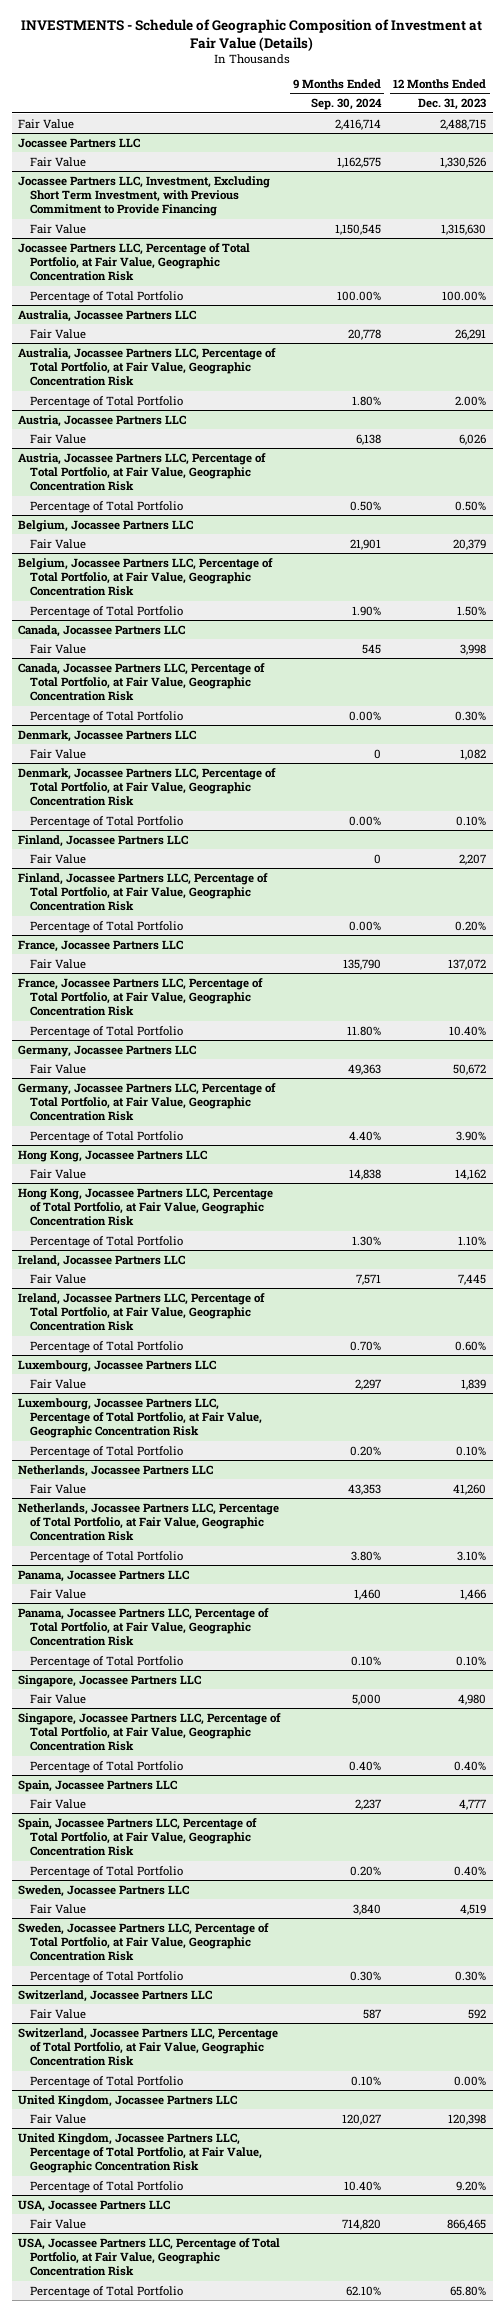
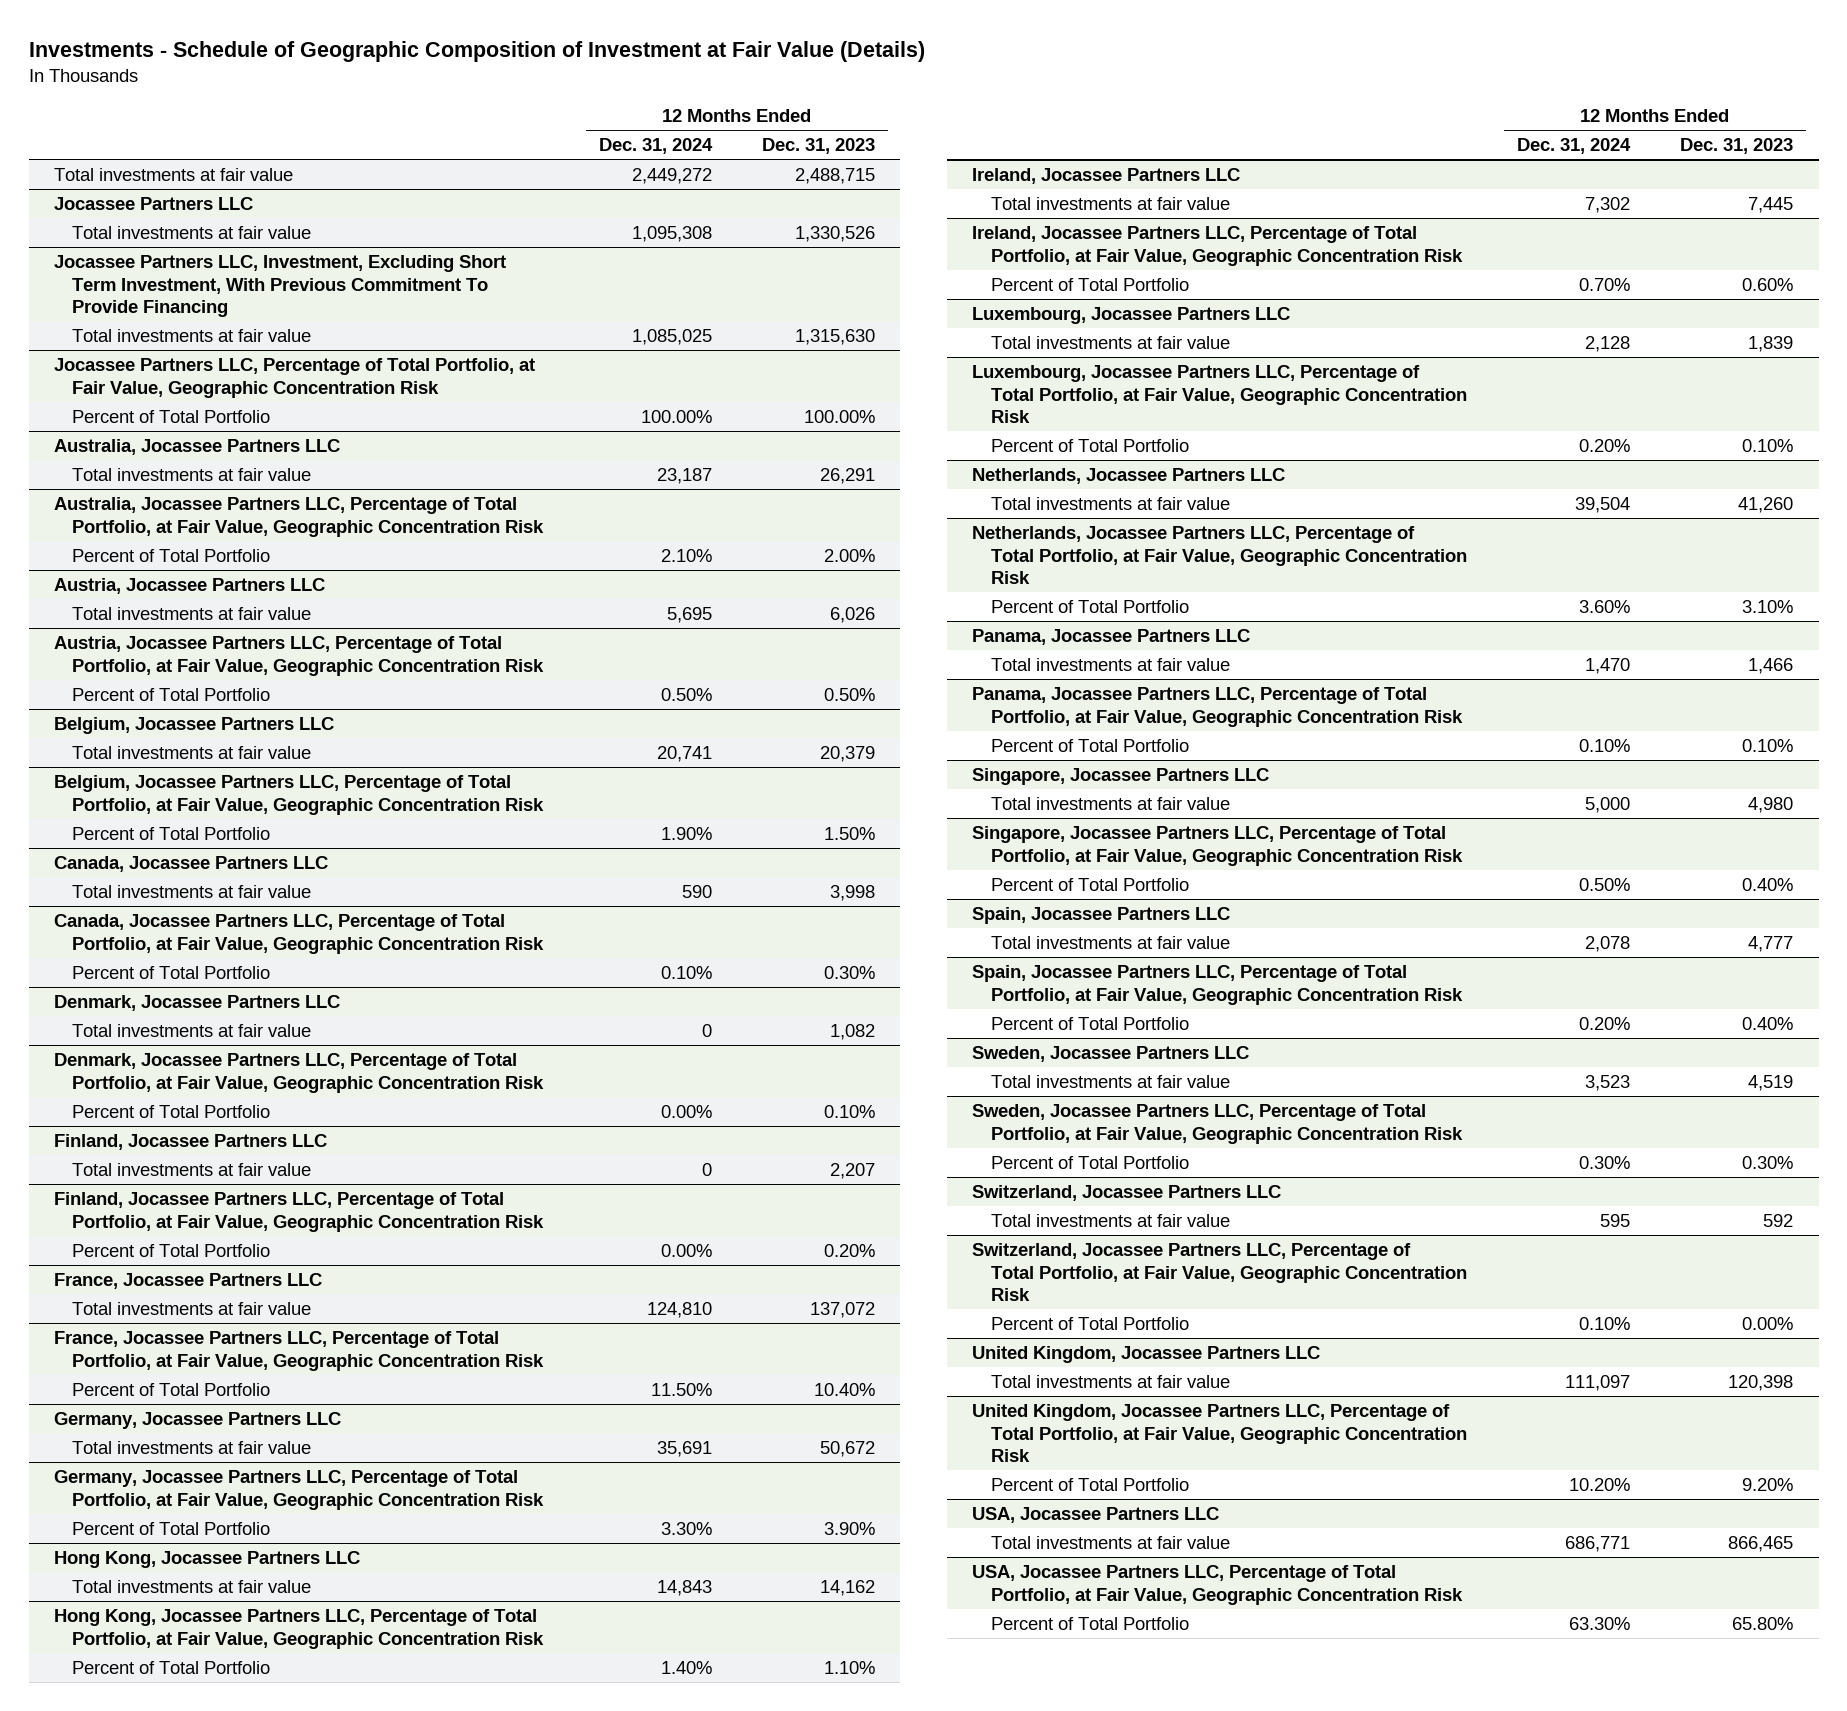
- INVESTMENTS - Schedule of Geographic Composition of Investment at Fair Value (Details)
+ Investments - Schedule of Geographic Composition of Investment at Fair Value (Details)
- | 9 Months Ended Sep. 30, 2024 | 12 Months Ended Dec. 31, 2023
+ | 12 Months Ended Dec. 31, 2024 | 12 Months Ended Dec. 31, 2023
- Fair Value | 2,416,714 | 2,488,715
+ Total investments at fair value | 2,449,272 | 2,488,715
@ Jocassee Partners LLC
- Fair Value | 1,162,575 | 1,330,526
- Jocassee Partners LLC, Investment, Excluding Short Term Investment, with Previous Commitment to Provide Financing
- Fair Value | 1,150,545 | 1,315,630
@ Jocassee Partners LLC
+ Total investments at fair value | 1,095,308 | 1,330,526
+ Jocassee Partners LLC, Investment, Excluding Short Term Investment, With Previous Commitment To Provide Financing
+ Total investments at fair value | 1,085,025 | 1,315,630
@ Jocassee Partners LLC, Percentage of Total Portfolio, at Fair Value, Geographic Concentration Risk
- Percentage of Total Portfolio | 100.00% | 100.00%
+ Percent of Total Portfolio | 100.00% | 100.00%
@ Australia, Jocassee Partners LLC
- Fair Value | 20,778 | 26,291
+ Total investments at fair value | 23,187 | 26,291
@ Australia, Jocassee Partners LLC, Percentage of Total Portfolio, at Fair Value, Geographic Concentration Risk
- Percentage of Total Portfolio | 1.80% | 2.00%
+ Percent of Total Portfolio | 2.10% | 2.00%
@ Austria, Jocassee Partners LLC
- Fair Value | 6,138 | 6,026
+ Total investments at fair value | 5,695 | 6,026
@ Austria, Jocassee Partners LLC, Percentage of Total Portfolio, at Fair Value, Geographic Concentration Risk
- Percentage of Total Portfolio | 0.50% | 0.50%
+ Percent of Total Portfolio | 0.50% | 0.50%
@ Belgium, Jocassee Partners LLC
- Fair Value | 21,901 | 20,379
+ Total investments at fair value | 20,741 | 20,379
@ Belgium, Jocassee Partners LLC, Percentage of Total Portfolio, at Fair Value, Geographic Concentration Risk
- Percentage of Total Portfolio | 1.90% | 1.50%
+ Percent of Total Portfolio | 1.90% | 1.50%
@ Canada, Jocassee Partners LLC
- Fair Value | 545 | 3,998
+ Total investments at fair value | 590 | 3,998
@ Canada, Jocassee Partners LLC, Percentage of Total Portfolio, at Fair Value, Geographic Concentration Risk
- Percentage of Total Portfolio | 0.00% | 0.30%
+ Percent of Total Portfolio | 0.10% | 0.30%
@ Denmark, Jocassee Partners LLC
- Fair Value | 0 | 1,082
+ Total investments at fair value | 0 | 1,082
@ Denmark, Jocassee Partners LLC, Percentage of Total Portfolio, at Fair Value, Geographic Concentration Risk
- Percentage of Total Portfolio | 0.00% | 0.10%
+ Percent of Total Portfolio | 0.00% | 0.10%
@ Finland, Jocassee Partners LLC
- Fair Value | 0 | 2,207
+ Total investments at fair value | 0 | 2,207
@ Finland, Jocassee Partners LLC, Percentage of Total Portfolio, at Fair Value, Geographic Concentration Risk
- Percentage of Total Portfolio | 0.00% | 0.20%
+ Percent of Total Portfolio | 0.00% | 0.20%
@ France, Jocassee Partners LLC
- Fair Value | 135,790 | 137,072
+ Total investments at fair value | 124,810 | 137,072
@ France, Jocassee Partners LLC, Percentage of Total Portfolio, at Fair Value, Geographic Concentration Risk
- Percentage of Total Portfolio | 11.80% | 10.40%
+ Percent of Total Portfolio | 11.50% | 10.40%
@ Germany, Jocassee Partners LLC
- Fair Value | 49,363 | 50,672
+ Total investments at fair value | 35,691 | 50,672
@ Germany, Jocassee Partners LLC, Percentage of Total Portfolio, at Fair Value, Geographic Concentration Risk
- Percentage of Total Portfolio | 4.40% | 3.90%
+ Percent of Total Portfolio | 3.30% | 3.90%
@ Hong Kong, Jocassee Partners LLC
- Fair Value | 14,838 | 14,162
+ Total investments at fair value | 14,843 | 14,162
@ Hong Kong, Jocassee Partners LLC, Percentage of Total Portfolio, at Fair Value, Geographic Concentration Risk
- Percentage of Total Portfolio | 1.30% | 1.10%
+ Percent of Total Portfolio | 1.40% | 1.10%
@ Ireland, Jocassee Partners LLC
- Fair Value | 7,571 | 7,445
+ Total investments at fair value | 7,302 | 7,445
@ Ireland, Jocassee Partners LLC, Percentage of Total Portfolio, at Fair Value, Geographic Concentration Risk
- Percentage of Total Portfolio | 0.70% | 0.60%
+ Percent of Total Portfolio | 0.70% | 0.60%
@ Luxembourg, Jocassee Partners LLC
- Fair Value | 2,297 | 1,839
+ Total investments at fair value | 2,128 | 1,839
@ Luxembourg, Jocassee Partners LLC, Percentage of Total Portfolio, at Fair Value, Geographic Concentration Risk
- Percentage of Total Portfolio | 0.20% | 0.10%
+ Percent of Total Portfolio | 0.20% | 0.10%
@ Netherlands, Jocassee Partners LLC
- Fair Value | 43,353 | 41,260
+ Total investments at fair value | 39,504 | 41,260
@ Netherlands, Jocassee Partners LLC, Percentage of Total Portfolio, at Fair Value, Geographic Concentration Risk
- Percentage of Total Portfolio | 3.80% | 3.10%
+ Percent of Total Portfolio | 3.60% | 3.10%
@ Panama, Jocassee Partners LLC
- Fair Value | 1,460 | 1,466
+ Total investments at fair value | 1,470 | 1,466
@ Panama, Jocassee Partners LLC, Percentage of Total Portfolio, at Fair Value, Geographic Concentration Risk
- Percentage of Total Portfolio | 0.10% | 0.10%
+ Percent of Total Portfolio | 0.10% | 0.10%
@ Singapore, Jocassee Partners LLC
- Fair Value | 5,000 | 4,980
+ Total investments at fair value | 5,000 | 4,980
@ Singapore, Jocassee Partners LLC, Percentage of Total Portfolio, at Fair Value, Geographic Concentration Risk
- Percentage of Total Portfolio | 0.40% | 0.40%
+ Percent of Total Portfolio | 0.50% | 0.40%
@ Spain, Jocassee Partners LLC
- Fair Value | 2,237 | 4,777
+ Total investments at fair value | 2,078 | 4,777
@ Spain, Jocassee Partners LLC, Percentage of Total Portfolio, at Fair Value, Geographic Concentration Risk
- Percentage of Total Portfolio | 0.20% | 0.40%
+ Percent of Total Portfolio | 0.20% | 0.40%
@ Sweden, Jocassee Partners LLC
- Fair Value | 3,840 | 4,519
+ Total investments at fair value | 3,523 | 4,519
@ Sweden, Jocassee Partners LLC, Percentage of Total Portfolio, at Fair Value, Geographic Concentration Risk
- Percentage of Total Portfolio | 0.30% | 0.30%
+ Percent of Total Portfolio | 0.30% | 0.30%
@ Switzerland, Jocassee Partners LLC
- Fair Value | 587 | 592
+ Total investments at fair value | 595 | 592
@ Switzerland, Jocassee Partners LLC, Percentage of Total Portfolio, at Fair Value, Geographic Concentration Risk
- Percentage of Total Portfolio | 0.10% | 0.00%
+ Percent of Total Portfolio | 0.10% | 0.00%
@ United Kingdom, Jocassee Partners LLC
- Fair Value | 120,027 | 120,398
+ Total investments at fair value | 111,097 | 120,398
@ United Kingdom, Jocassee Partners LLC, Percentage of Total Portfolio, at Fair Value, Geographic Concentration Risk
- Percentage of Total Portfolio | 10.40% | 9.20%
+ Percent of Total Portfolio | 10.20% | 9.20%
@ USA, Jocassee Partners LLC
- Fair Value | 714,820 | 866,465
+ Total investments at fair value | 686,771 | 866,465
@ USA, Jocassee Partners LLC, Percentage of Total Portfolio, at Fair Value, Geographic Concentration Risk
- Percentage of Total Portfolio | 62.10% | 65.80%
+ Percent of Total Portfolio | 63.30% | 65.80%

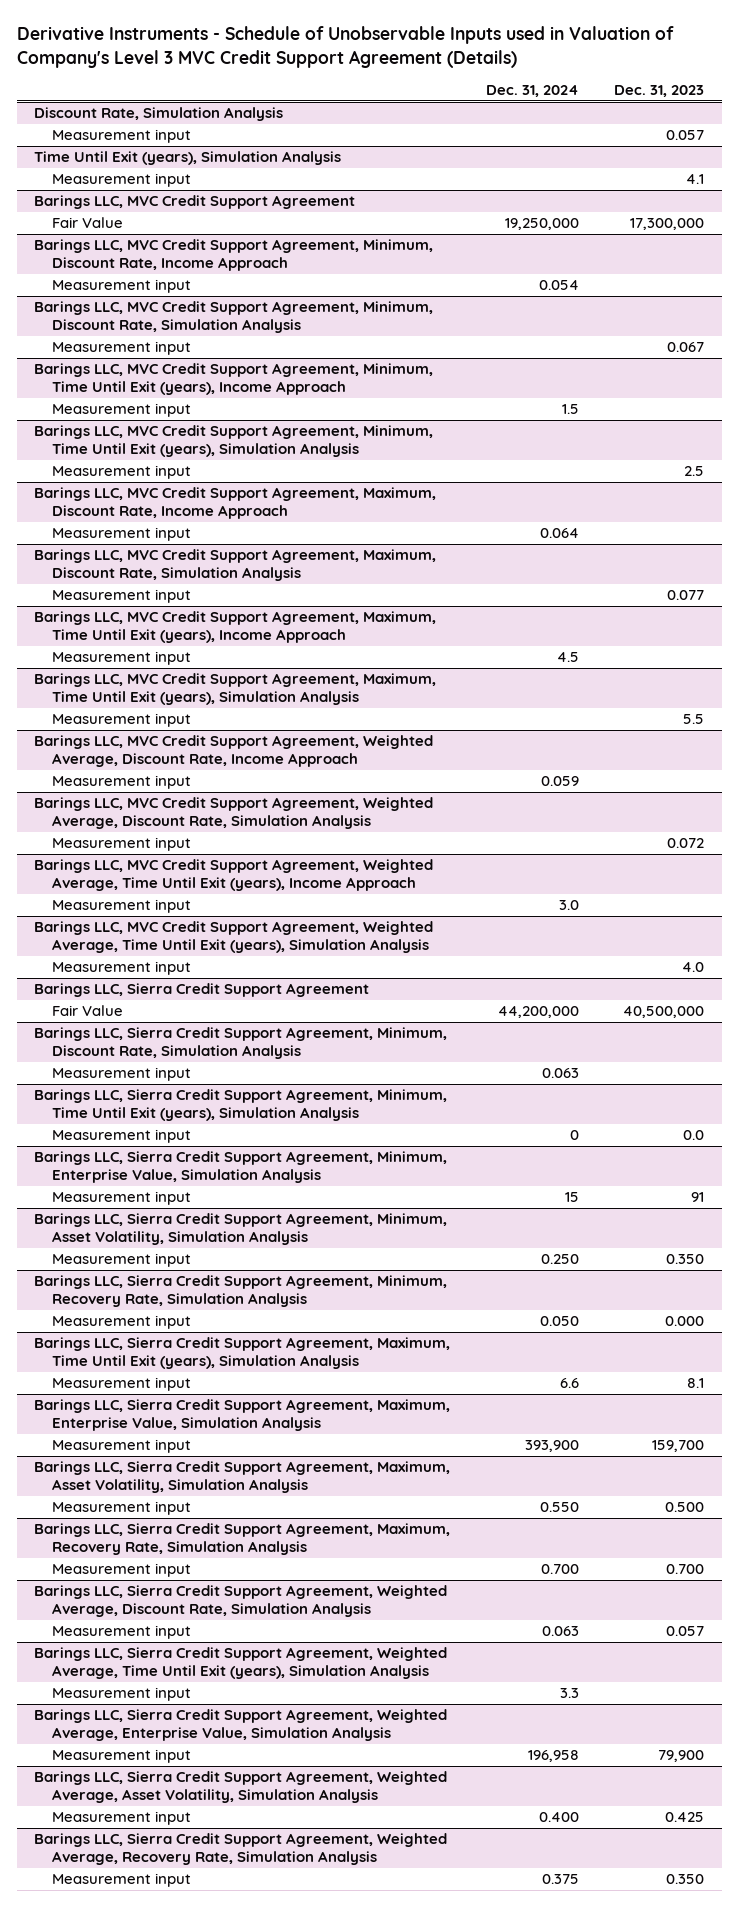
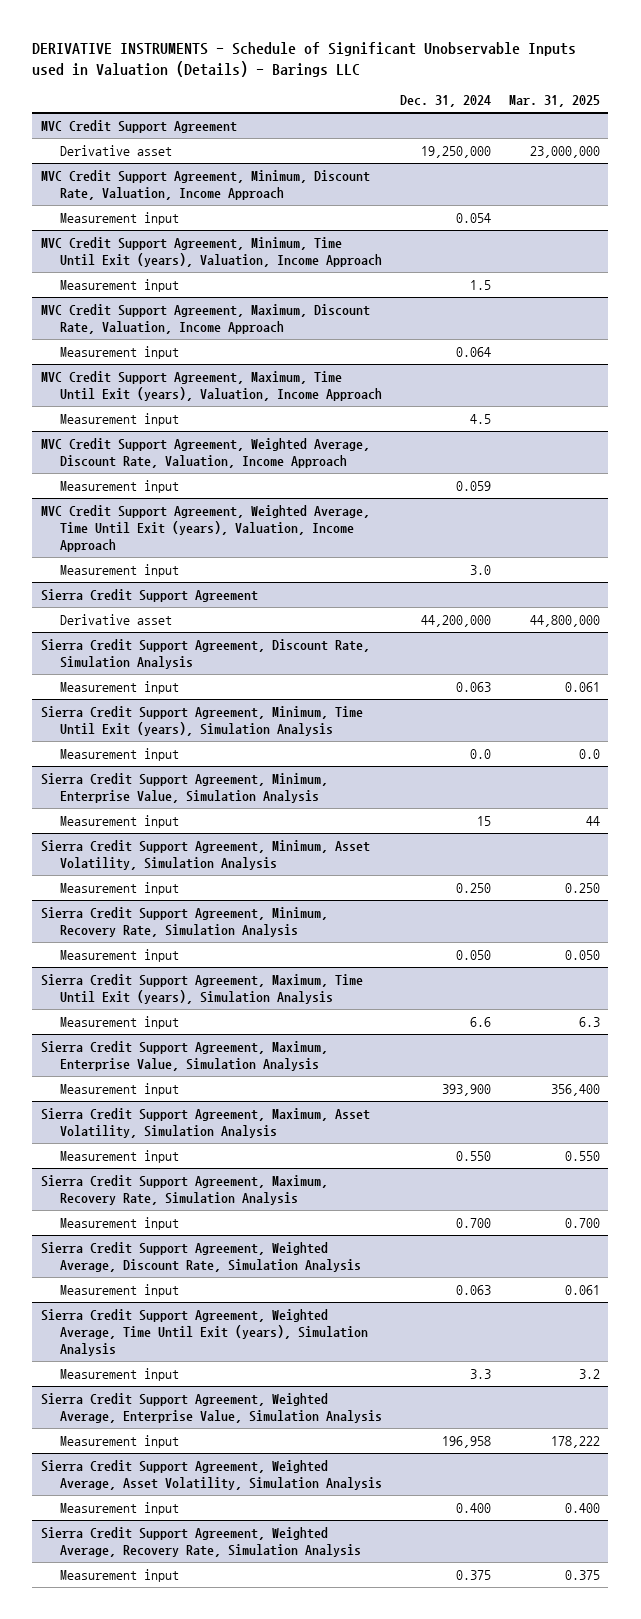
- Derivative Instruments - Schedule of Unobservable Inputs used in Valuation of Company's Level 3 MVC Credit Support Agreement (Details)
+ DERIVATIVE INSTRUMENTS - Schedule of Significant Unobservable Inputs used in Valuation (Details) - Barings LLC
- | Dec. 31, 2024 | Dec. 31, 2023
+ | Dec. 31, 2024 | Mar. 31, 2025
- Discount Rate, Simulation Analysis
- Measurement input | | 0.057
- Time Until Exit (years), Simulation Analysis
- Measurement input | | 4.1
- Barings LLC, MVC Credit Support Agreement
- Fair Value | 19,250,000 | 17,300,000
- Barings LLC, MVC Credit Support Agreement, Minimum, Discount Rate, Income Approach
+ MVC Credit Support Agreement
+ Derivative asset | 19,250,000 | 23,000,000
+ MVC Credit Support Agreement, Minimum, Discount Rate, Valuation, Income Approach
- Barings LLC, MVC Credit Support Agreement, Minimum, Discount Rate, Simulation Analysis
- Measurement input | | 0.067
- Barings LLC, MVC Credit Support Agreement, Minimum, Time Until Exit (years), Income Approach
+ MVC Credit Support Agreement, Minimum, Time Until Exit (years), Valuation, Income Approach
- Barings LLC, MVC Credit Support Agreement, Minimum, Time Until Exit (years), Simulation Analysis
- Measurement input | | 2.5
- Barings LLC, MVC Credit Support Agreement, Maximum, Discount Rate, Income Approach
+ MVC Credit Support Agreement, Maximum, Discount Rate, Valuation, Income Approach
- Barings LLC, MVC Credit Support Agreement, Maximum, Discount Rate, Simulation Analysis
- Measurement input | | 0.077
- Barings LLC, MVC Credit Support Agreement, Maximum, Time Until Exit (years), Income Approach
+ MVC Credit Support Agreement, Maximum, Time Until Exit (years), Valuation, Income Approach
- Barings LLC, MVC Credit Support Agreement, Maximum, Time Until Exit (years), Simulation Analysis
- Measurement input | | 5.5
- Barings LLC, MVC Credit Support Agreement, Weighted Average, Discount Rate, Income Approach
+ MVC Credit Support Agreement, Weighted Average, Discount Rate, Valuation, Income Approach
- Barings LLC, MVC Credit Support Agreement, Weighted Average, Discount Rate, Simulation Analysis
- Measurement input | | 0.072
- Barings LLC, MVC Credit Support Agreement, Weighted Average, Time Until Exit (years), Income Approach
+ MVC Credit Support Agreement, Weighted Average, Time Until Exit (years), Valuation, Income Approach
- Barings LLC, MVC Credit Support Agreement, Weighted Average, Time Until Exit (years), Simulation Analysis
- Measurement input | | 4.0
- Barings LLC, Sierra Credit Support Agreement
- Fair Value | 44,200,000 | 40,500,000
- Barings LLC, Sierra Credit Support Agreement, Minimum, Discount Rate, Simulation Analysis
+ Sierra Credit Support Agreement
+ Derivative asset | 44,200,000 | 44,800,000
+ Sierra Credit Support Agreement, Discount Rate, Simulation Analysis
- Barings LLC, Sierra Credit Support Agreement, Minimum, Time Until Exit (years), Simulation Analysis
- Measurement input | 0 | 0.0
- Barings LLC, Sierra Credit Support Agreement, Minimum, Enterprise Value, Simulation Analysis
+ Sierra Credit Support Agreement, Minimum, Time Until Exit (years), Simulation Analysis
+ Measurement input | 0.0 | 0.0
+ Sierra Credit Support Agreement, Minimum, Enterprise Value, Simulation Analysis
- Barings LLC, Sierra Credit Support Agreement, Minimum, Asset Volatility, Simulation Analysis
+ Sierra Credit Support Agreement, Minimum, Asset Volatility, Simulation Analysis
- Barings LLC, Sierra Credit Support Agreement, Minimum, Recovery Rate, Simulation Analysis
+ Sierra Credit Support Agreement, Minimum, Recovery Rate, Simulation Analysis
- Barings LLC, Sierra Credit Support Agreement, Maximum, Time Until Exit (years), Simulation Analysis
+ Sierra Credit Support Agreement, Maximum, Time Until Exit (years), Simulation Analysis
- Barings LLC, Sierra Credit Support Agreement, Maximum, Enterprise Value, Simulation Analysis
+ Sierra Credit Support Agreement, Maximum, Enterprise Value, Simulation Analysis
- Barings LLC, Sierra Credit Support Agreement, Maximum, Asset Volatility, Simulation Analysis
+ Sierra Credit Support Agreement, Maximum, Asset Volatility, Simulation Analysis
- Barings LLC, Sierra Credit Support Agreement, Maximum, Recovery Rate, Simulation Analysis
+ Sierra Credit Support Agreement, Maximum, Recovery Rate, Simulation Analysis
- Barings LLC, Sierra Credit Support Agreement, Weighted Average, Discount Rate, Simulation Analysis
+ Sierra Credit Support Agreement, Weighted Average, Discount Rate, Simulation Analysis
- Barings LLC, Sierra Credit Support Agreement, Weighted Average, Time Until Exit (years), Simulation Analysis
+ Sierra Credit Support Agreement, Weighted Average, Time Until Exit (years), Simulation Analysis
- Barings LLC, Sierra Credit Support Agreement, Weighted Average, Enterprise Value, Simulation Analysis
+ Sierra Credit Support Agreement, Weighted Average, Enterprise Value, Simulation Analysis
- Barings LLC, Sierra Credit Support Agreement, Weighted Average, Asset Volatility, Simulation Analysis
+ Sierra Credit Support Agreement, Weighted Average, Asset Volatility, Simulation Analysis
- Barings LLC, Sierra Credit Support Agreement, Weighted Average, Recovery Rate, Simulation Analysis
+ Sierra Credit Support Agreement, Weighted Average, Recovery Rate, Simulation Analysis

